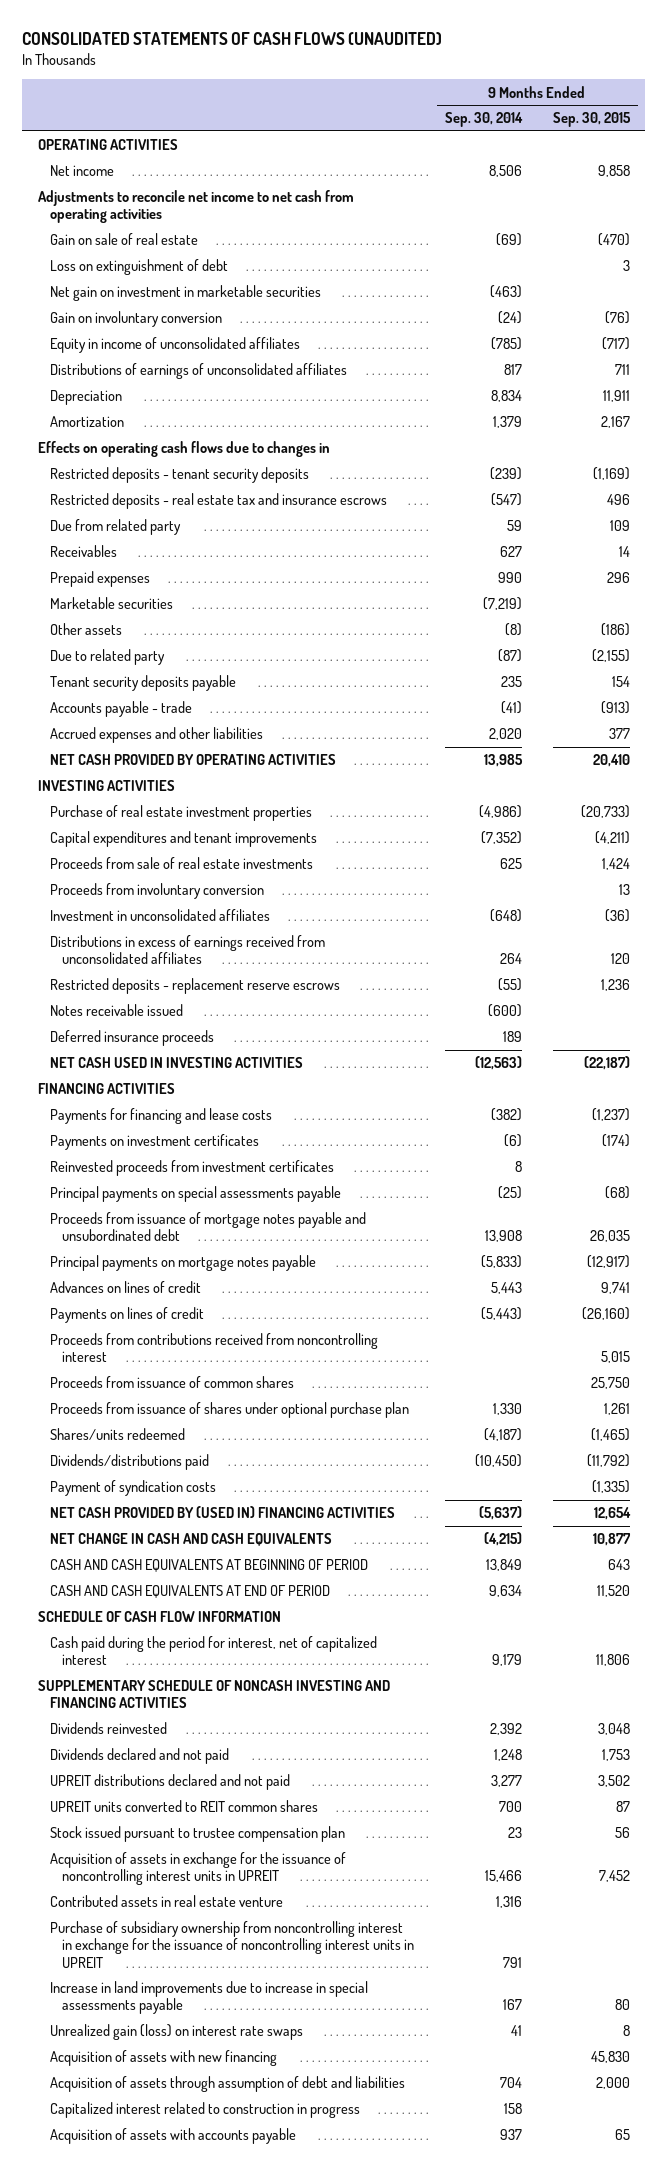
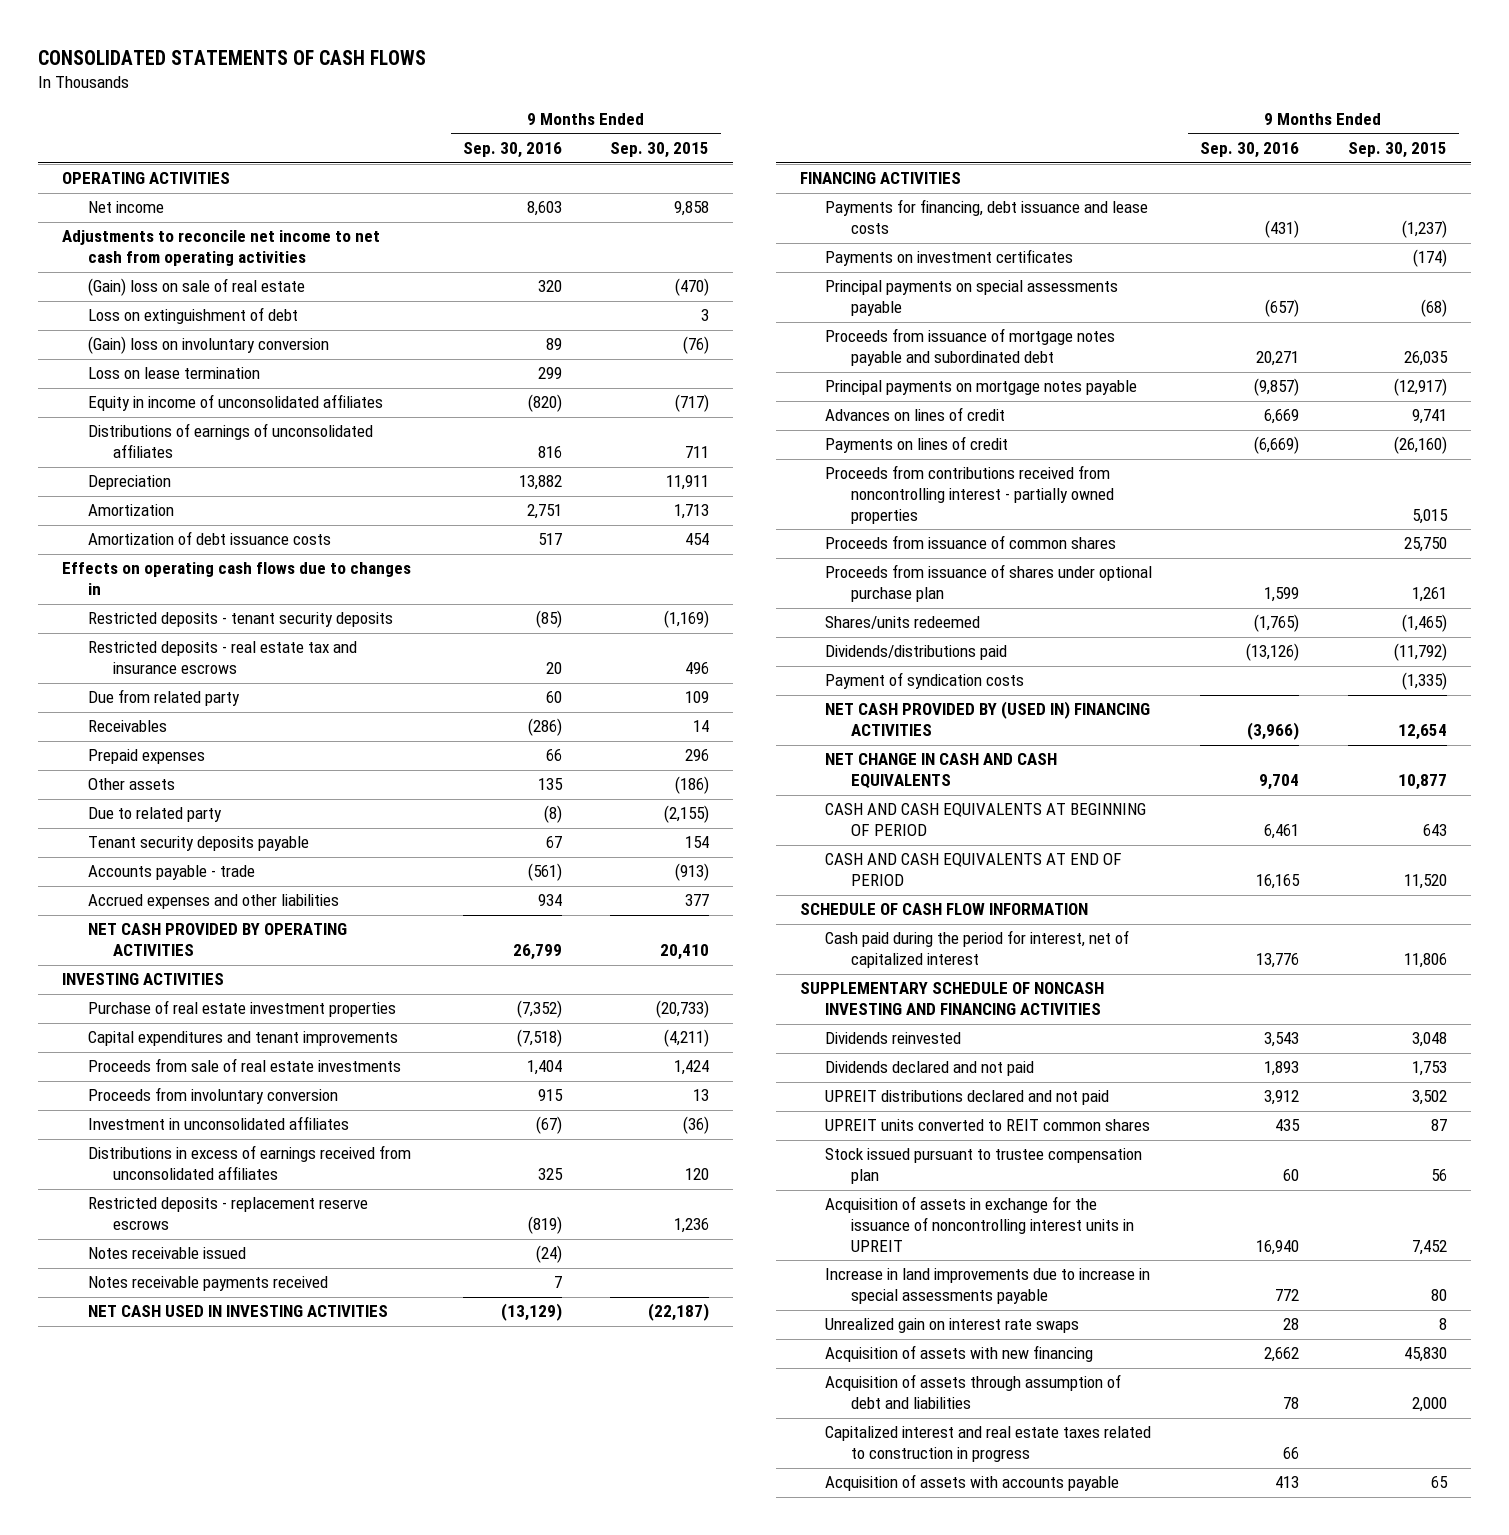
- CONSOLIDATED STATEMENTS OF CASH FLOWS (UNAUDITED)
+ CONSOLIDATED STATEMENTS OF CASH FLOWS
- | 9 Months Ended Sep. 30, 2014 | 9 Months Ended Sep. 30, 2015
+ | 9 Months Ended Sep. 30, 2016 | 9 Months Ended Sep. 30, 2015
- Gain on sale of real estate | (69) | (470)
+ (Gain) loss on sale of real estate | 320 | (470)
- Net gain on investment in marketable securities | (463) |
- Gain on involuntary conversion | (24) | (76)
+ (Gain) loss on involuntary conversion | 89 | (76)
+ Loss on lease termination | 299 |
- Amortization | 1,379 | 2,167
+ Amortization | 2,751 | 1,713
+ Amortization of debt issuance costs | 517 | 454
- Marketable securities | (7,219) |
- Deferred insurance proceeds | 189 |
+ Notes receivable payments received | 7 |
- Payments for financing and lease costs | (382) | (1,237)
+ Payments for financing, debt issuance and lease costs | (431) | (1,237)
- Reinvested proceeds from investment certificates | 8 |
- Proceeds from issuance of mortgage notes payable and unsubordinated debt | 13,908 | 26,035
+ Proceeds from issuance of mortgage notes payable and subordinated debt | 20,271 | 26,035
- Proceeds from contributions received from noncontrolling interest | | 5,015
+ Proceeds from contributions received from noncontrolling interest - partially owned properties | | 5,015
- Contributed assets in real estate venture | 1,316 |
- Purchase of subsidiary ownership from noncontrolling interest in exchange for the issuance of noncontrolling interest units in UPREIT | 791 |
- Unrealized gain (loss) on interest rate swaps | 41 | 8
+ Unrealized gain on interest rate swaps | 28 | 8
- Capitalized interest related to construction in progress | 158 |
+ Capitalized interest and real estate taxes related to construction in progress | 66 |

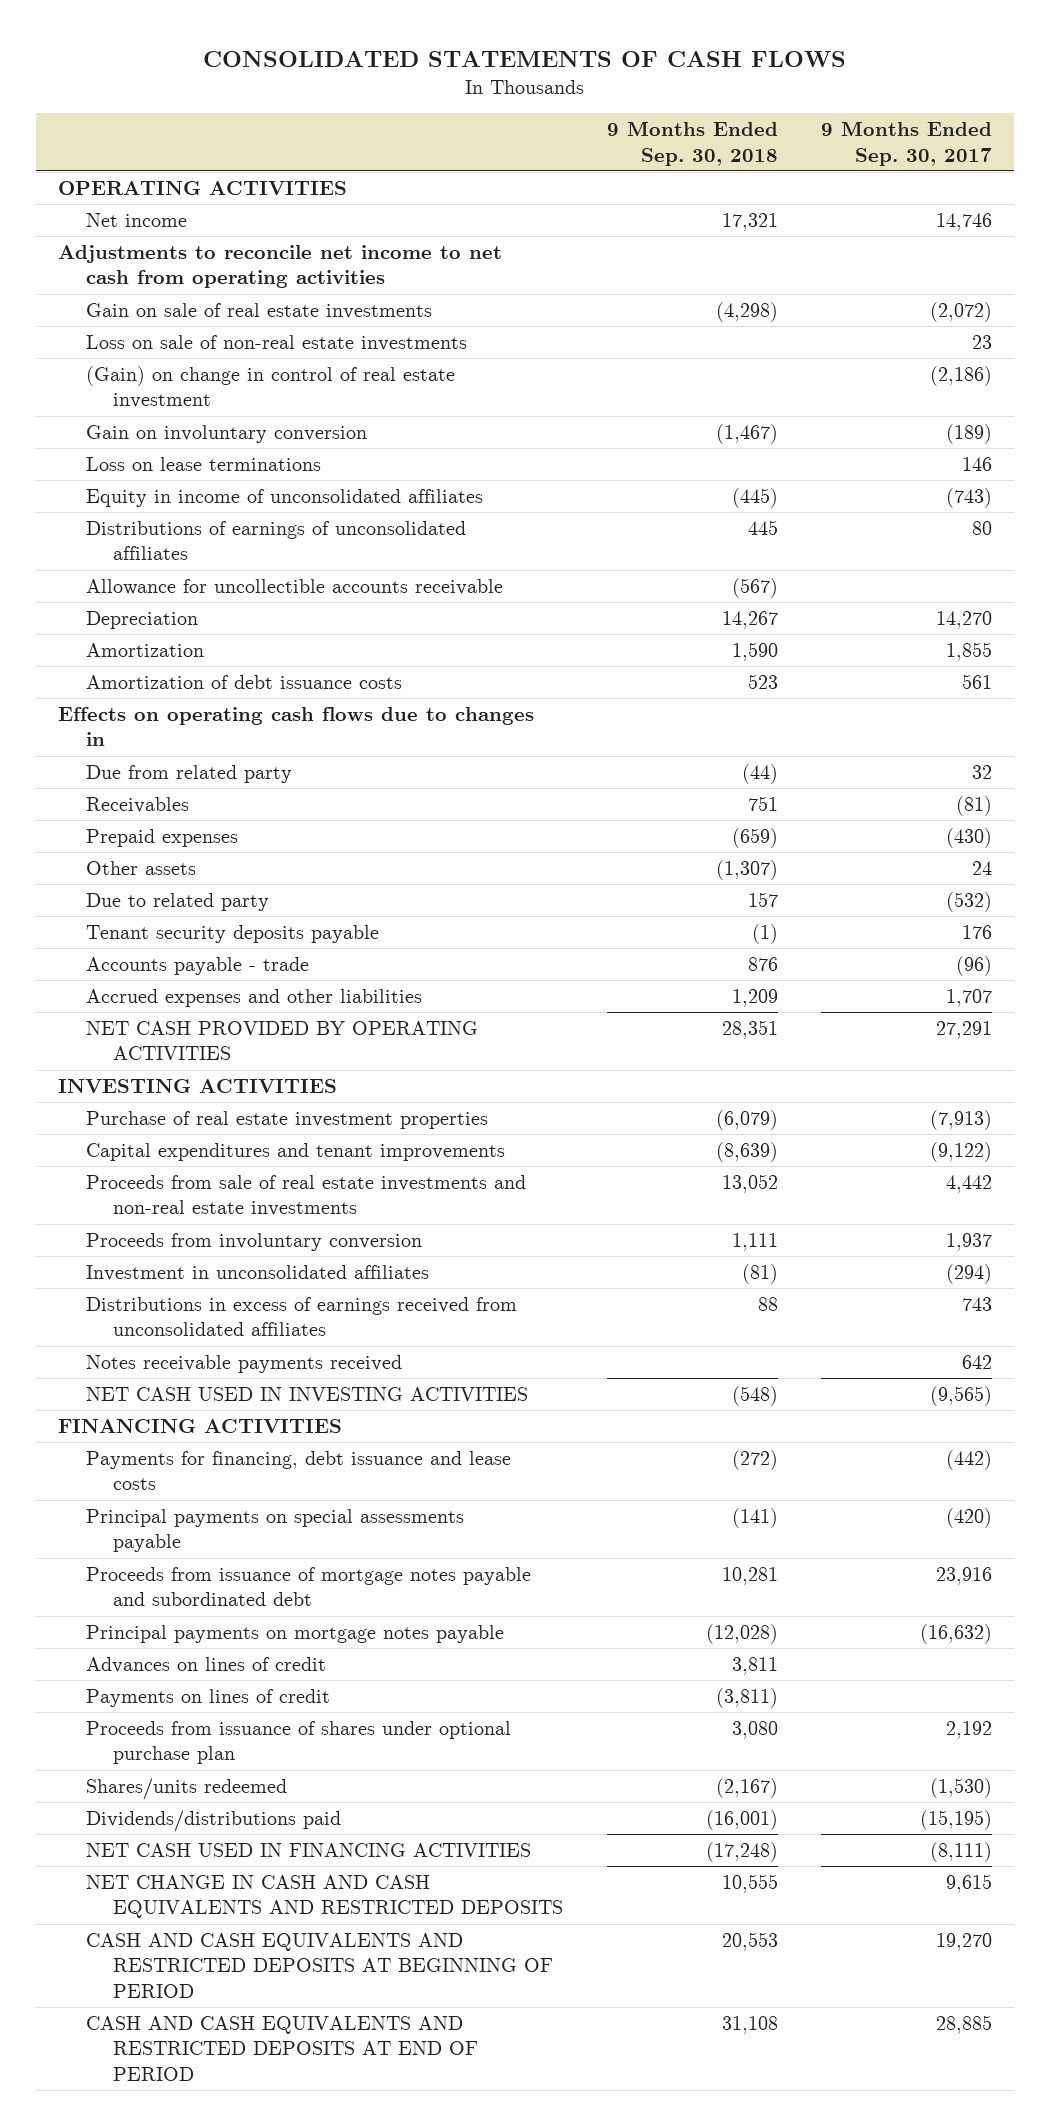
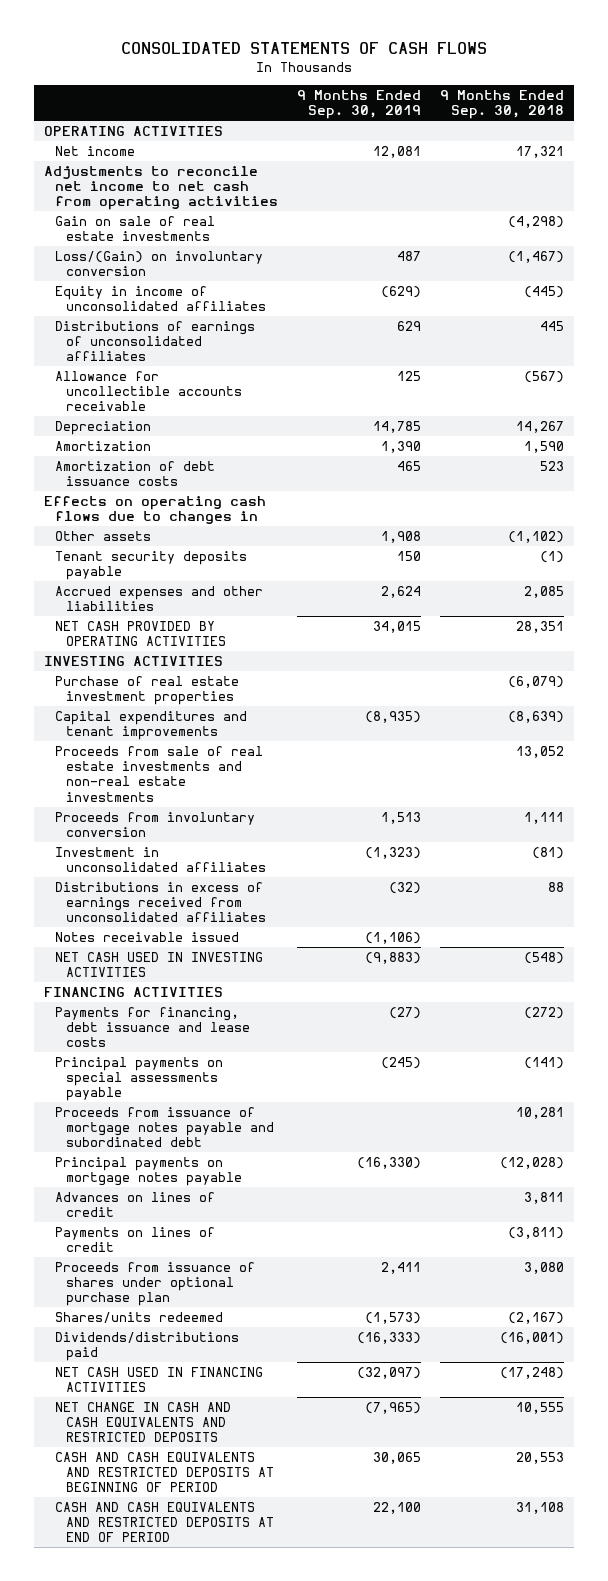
- | 9 Months Ended Sep. 30, 2018 | 9 Months Ended Sep. 30, 2017
+ | 9 Months Ended Sep. 30, 2019 | 9 Months Ended Sep. 30, 2018
- Loss on sale of non-real estate investments | | 23
- (Gain) on change in control of real estate investment | | (2,186)
- Gain on involuntary conversion | (1,467) | (189)
- Loss on lease terminations | | 146
+ Loss/(Gain) on involuntary conversion | 487 | (1,467)
- Due from related party | (44) | 32
- Receivables | 751 | (81)
- Prepaid expenses | (659) | (430)
- Other assets | (1,307) | 24
- Due to related party | 157 | (532)
+ Other assets | 1,908 | (1,102)
- Accounts payable - trade | 876 | (96)
- Accrued expenses and other liabilities | 1,209 | 1,707
+ Accrued expenses and other liabilities | 2,624 | 2,085
- Notes receivable payments received | | 642
+ Notes receivable issued | (1,106) |

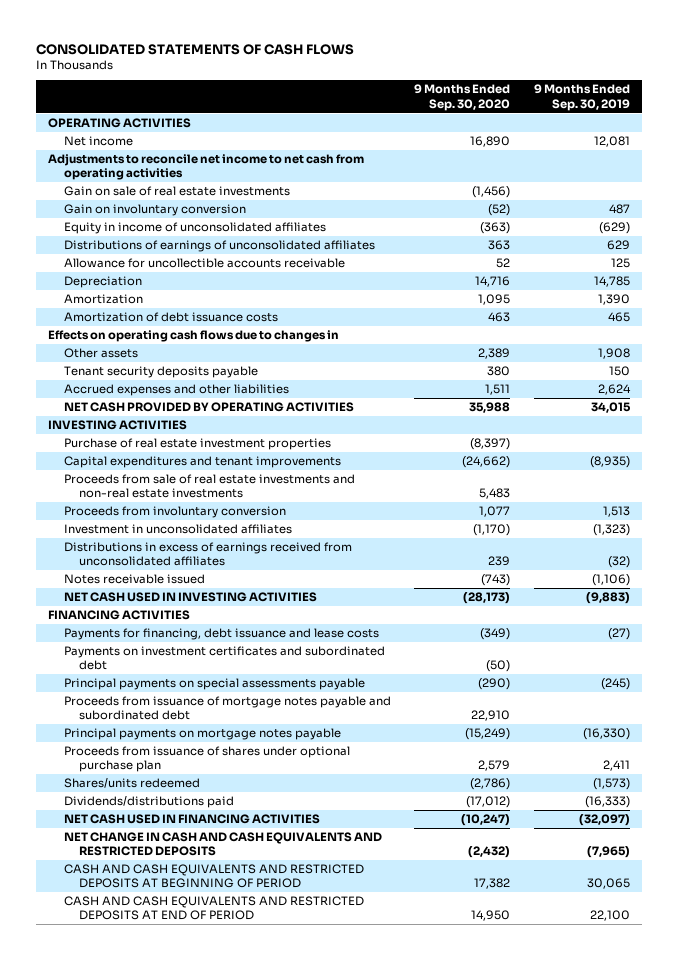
- | 9 Months Ended Sep. 30, 2019 | 9 Months Ended Sep. 30, 2018
+ | 9 Months Ended Sep. 30, 2020 | 9 Months Ended Sep. 30, 2019
- Loss/(Gain) on involuntary conversion | 487 | (1,467)
+ Gain on involuntary conversion | (52) | 487
+ Payments on investment certificates and subordinated debt | (50) |
- Advances on lines of credit | | 3,811
- Payments on lines of credit | | (3,811)

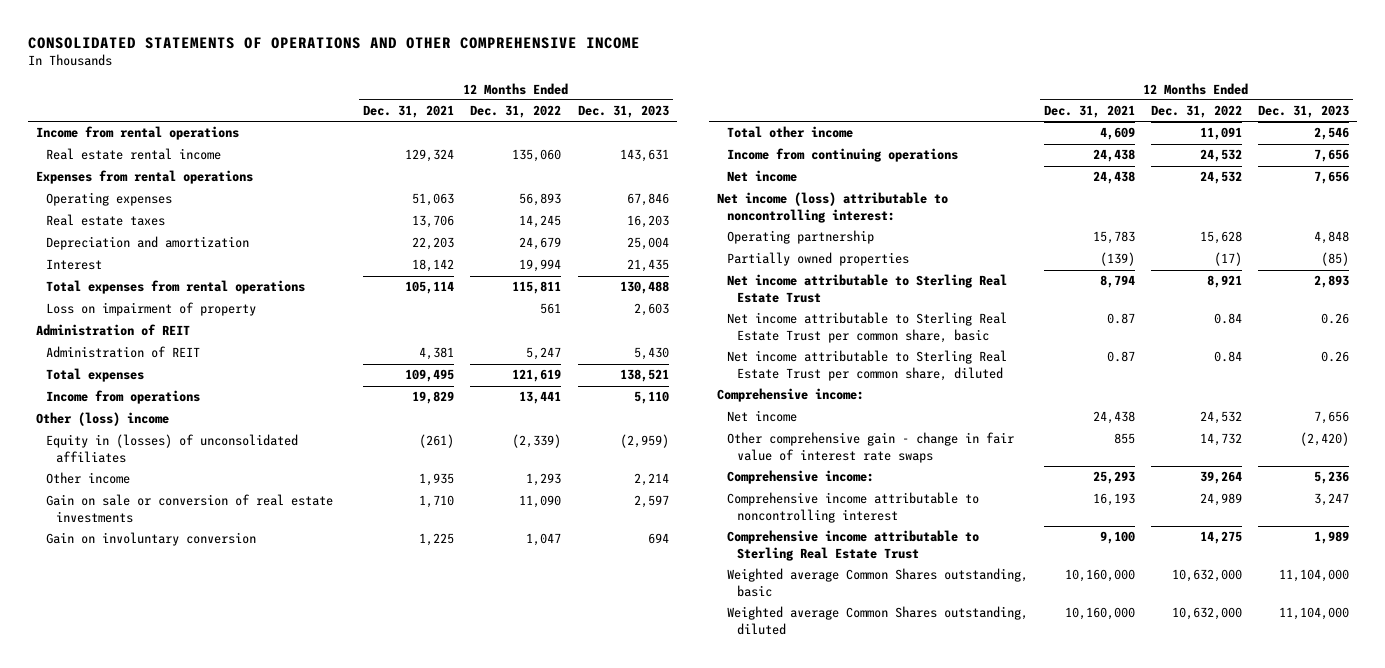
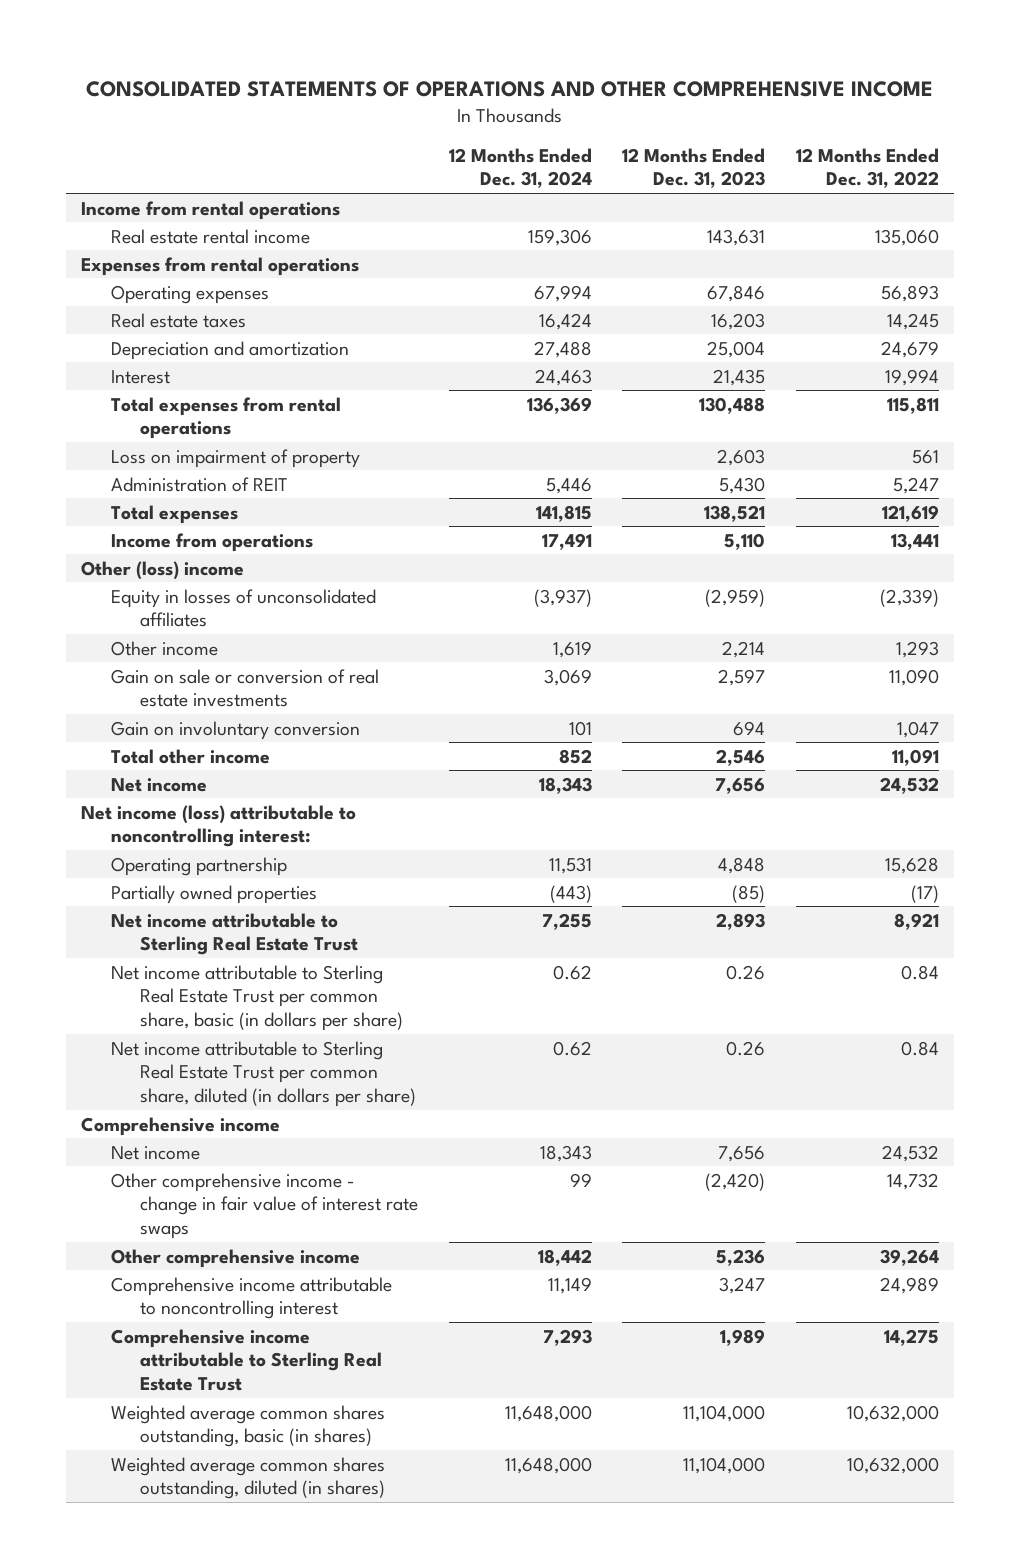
- | 12 Months Ended Dec. 31, 2021 | 12 Months Ended Dec. 31, 2022 | 12 Months Ended Dec. 31, 2023
+ | 12 Months Ended Dec. 31, 2024 | 12 Months Ended Dec. 31, 2023 | 12 Months Ended Dec. 31, 2022
- Administration of REIT
- Equity in (losses) of unconsolidated affiliates | (261) | (2,339) | (2,959)
+ Equity in losses of unconsolidated affiliates | (3,937) | (2,959) | (2,339)
- Income from continuing operations | 24,438 | 24,532 | 7,656
- Net income attributable to Sterling Real Estate Trust per common share, basic | 0.87 | 0.84 | 0.26
- Net income attributable to Sterling Real Estate Trust per common share, diluted | 0.87 | 0.84 | 0.26
- Comprehensive income:
+ Net income attributable to Sterling Real Estate Trust per common share, basic (in dollars per share) | 0.62 | 0.26 | 0.84
+ Net income attributable to Sterling Real Estate Trust per common share, diluted (in dollars per share) | 0.62 | 0.26 | 0.84
+ Comprehensive income
- Other comprehensive gain - change in fair value of interest rate swaps | 855 | 14,732 | (2,420)
- Comprehensive income: | 25,293 | 39,264 | 5,236
+ Other comprehensive income - change in fair value of interest rate swaps | 99 | (2,420) | 14,732
+ Other comprehensive income | 18,442 | 5,236 | 39,264
- Weighted average Common Shares outstanding, basic | 10,160,000 | 10,632,000 | 11,104,000
- Weighted average Common Shares outstanding, diluted | 10,160,000 | 10,632,000 | 11,104,000
+ Weighted average common shares outstanding, basic (in shares) | 11,648,000 | 11,104,000 | 10,632,000
+ Weighted average common shares outstanding, diluted (in shares) | 11,648,000 | 11,104,000 | 10,632,000

